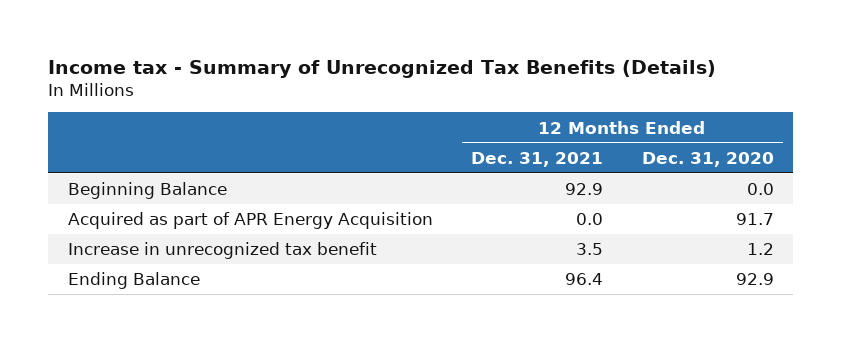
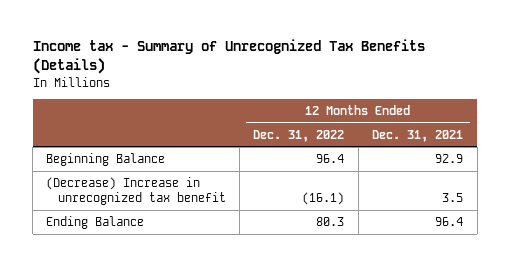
- | 12 Months Ended Dec. 31, 2021 | 12 Months Ended Dec. 31, 2020
+ | 12 Months Ended Dec. 31, 2022 | 12 Months Ended Dec. 31, 2021
- Acquired as part of APR Energy Acquisition | 0.0 | 91.7
- Increase in unrecognized tax benefit | 3.5 | 1.2
+ (Decrease) Increase in unrecognized tax benefit | (16.1) | 3.5

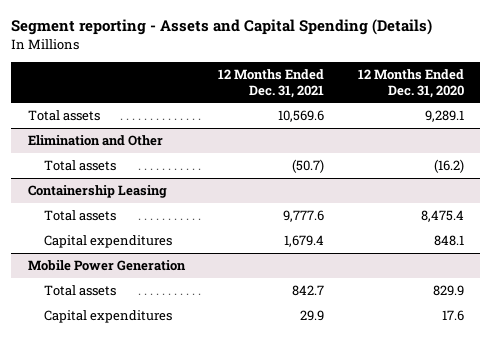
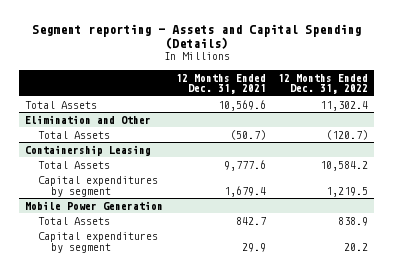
- | 12 Months Ended Dec. 31, 2021 | 12 Months Ended Dec. 31, 2020
+ | 12 Months Ended Dec. 31, 2021 | 12 Months Ended Dec. 31, 2022
- Total assets | 10,569.6 | 9,289.1
+ Total Assets | 10,569.6 | 11,302.4
@ Elimination and Other
- Total assets | (50.7) | (16.2)
+ Total Assets | (50.7) | (120.7)
@ Containership Leasing
- Total assets | 9,777.6 | 8,475.4
- Capital expenditures | 1,679.4 | 848.1
+ Total Assets | 9,777.6 | 10,584.2
+ Capital expenditures by segment | 1,679.4 | 1,219.5
@ Mobile Power Generation
- Total assets | 842.7 | 829.9
- Capital expenditures | 29.9 | 17.6
+ Total Assets | 842.7 | 838.9
+ Capital expenditures by segment | 29.9 | 20.2

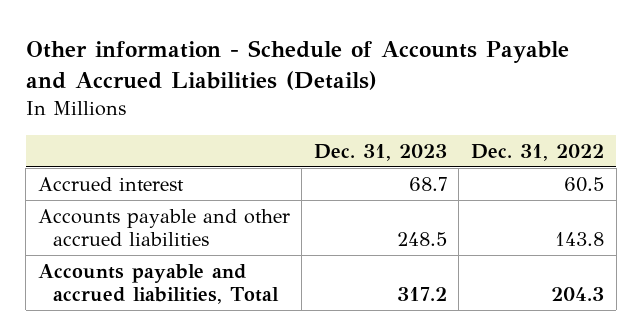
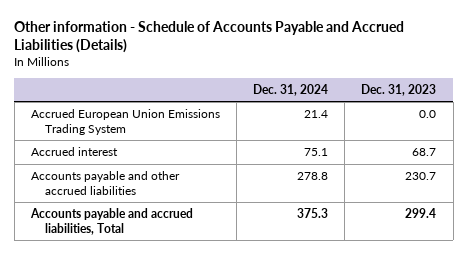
- | Dec. 31, 2023 | Dec. 31, 2022
+ | Dec. 31, 2024 | Dec. 31, 2023
+ Accrued European Union Emissions Trading System | 21.4 | 0.0
- Accounts payable and other accrued liabilities | 248.5 | 143.8
- Accounts payable and accrued liabilities, Total | 317.2 | 204.3
+ Accounts payable and other accrued liabilities | 278.8 | 230.7
+ Accounts payable and accrued liabilities, Total | 375.3 | 299.4

